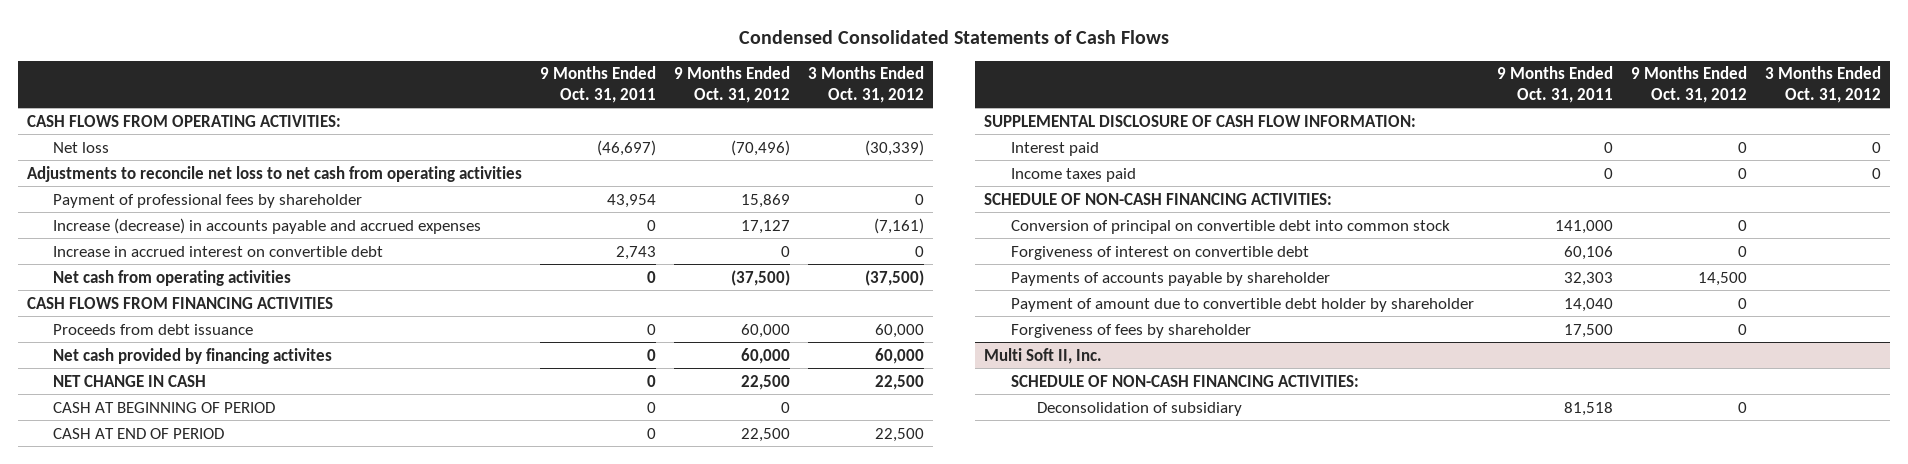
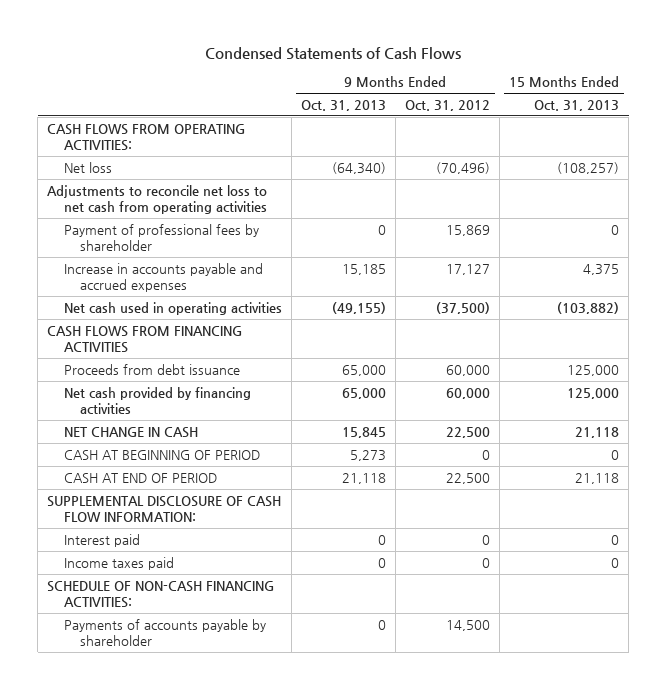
- Condensed Consolidated Statements of Cash Flows
+ Condensed Statements of Cash Flows
- | 9 Months Ended Oct. 31, 2011 | 9 Months Ended Oct. 31, 2012 | 3 Months Ended Oct. 31, 2012
+ | 9 Months Ended Oct. 31, 2013 | 9 Months Ended Oct. 31, 2012 | 15 Months Ended Oct. 31, 2013
- Increase (decrease) in accounts payable and accrued expenses | 0 | 17,127 | (7,161)
- Increase in accrued interest on convertible debt | 2,743 | 0 | 0
- Net cash from operating activities | 0 | (37,500) | (37,500)
+ Increase in accounts payable and accrued expenses | 15,185 | 17,127 | 4,375
+ Net cash used in operating activities | (49,155) | (37,500) | (103,882)
- Net cash provided by financing activites | 0 | 60,000 | 60,000
+ Net cash provided by financing activities | 65,000 | 60,000 | 125,000
- Conversion of principal on convertible debt into common stock | 141,000 | 0 |
- Forgiveness of interest on convertible debt | 60,106 | 0 |
- Payment of amount due to convertible debt holder by shareholder | 14,040 | 0 |
- Forgiveness of fees by shareholder | 17,500 | 0 |
- Multi Soft II, Inc.
- SCHEDULE OF NON-CASH FINANCING ACTIVITIES:
- Deconsolidation of subsidiary | 81,518 | 0 |

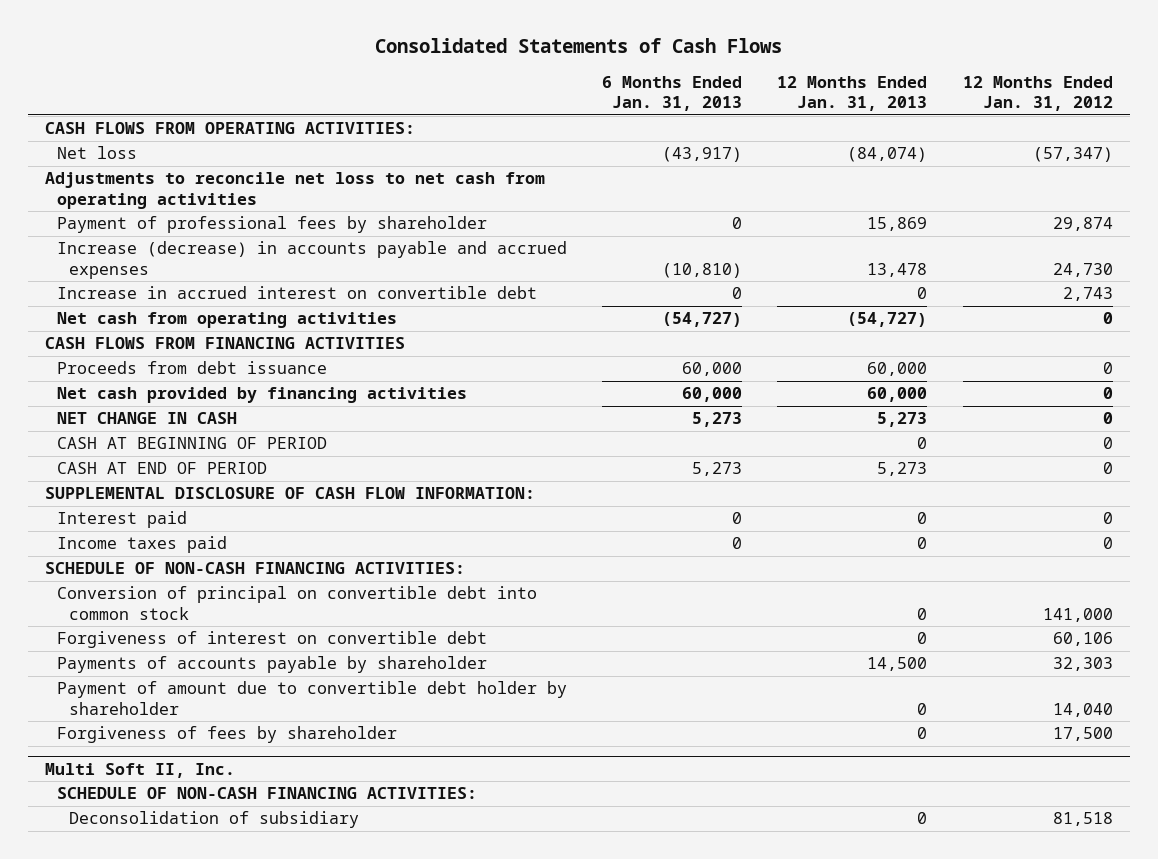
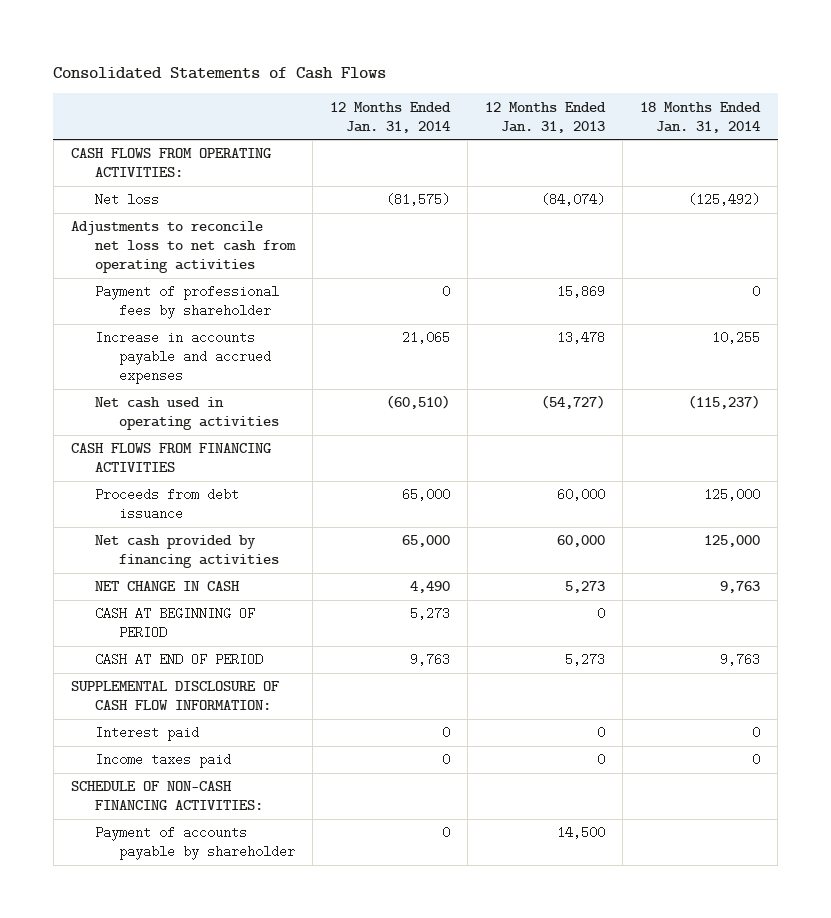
- | 6 Months Ended Jan. 31, 2013 | 12 Months Ended Jan. 31, 2013 | 12 Months Ended Jan. 31, 2012
+ | 12 Months Ended Jan. 31, 2014 | 12 Months Ended Jan. 31, 2013 | 18 Months Ended Jan. 31, 2014
- Increase (decrease) in accounts payable and accrued expenses | (10,810) | 13,478 | 24,730
- Increase in accrued interest on convertible debt | 0 | 0 | 2,743
- Net cash from operating activities | (54,727) | (54,727) | 0
+ Increase in accounts payable and accrued expenses | 21,065 | 13,478 | 10,255
+ Net cash used in operating activities | (60,510) | (54,727) | (115,237)
- Conversion of principal on convertible debt into common stock | | 0 | 141,000
- Forgiveness of interest on convertible debt | | 0 | 60,106
- Payments of accounts payable by shareholder | | 14,500 | 32,303
- Payment of amount due to convertible debt holder by shareholder | | 0 | 14,040
- Forgiveness of fees by shareholder | | 0 | 17,500
- Multi Soft II, Inc.
- SCHEDULE OF NON-CASH FINANCING ACTIVITIES:
- Deconsolidation of subsidiary | | 0 | 81,518
+ Payment of accounts payable by shareholder | 0 | 14,500 |

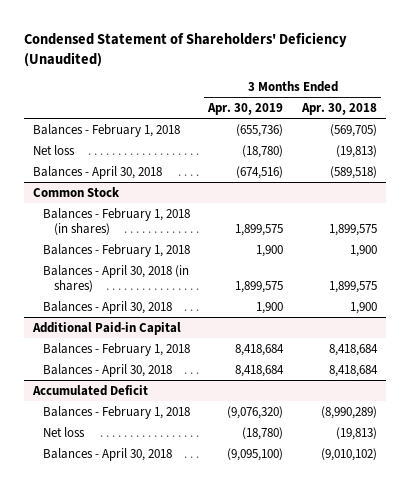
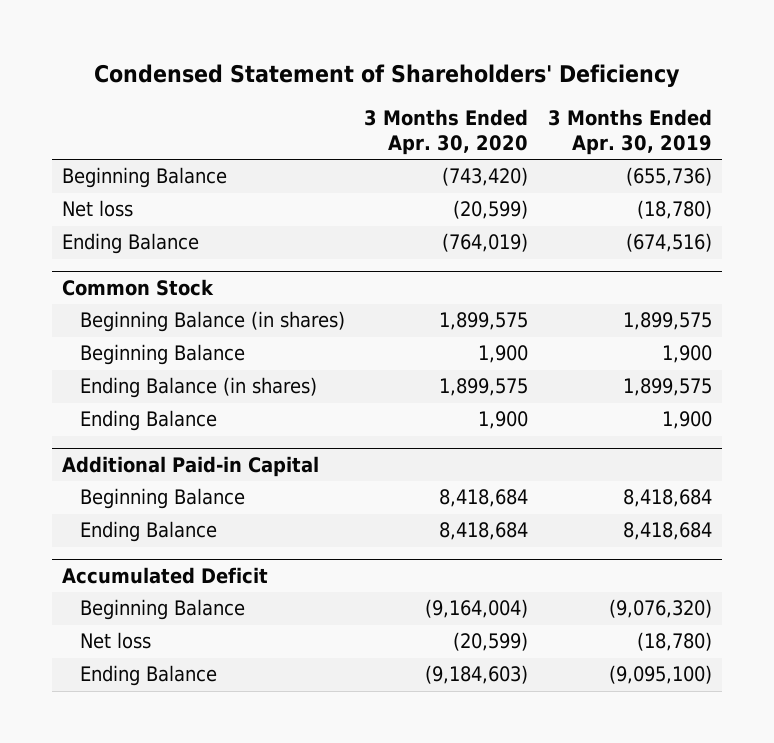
- Condensed Statement of Shareholders' Deficiency (Unaudited)
+ Condensed Statement of Shareholders' Deficiency
- | 3 Months Ended Apr. 30, 2019 | 3 Months Ended Apr. 30, 2018
+ | 3 Months Ended Apr. 30, 2020 | 3 Months Ended Apr. 30, 2019
- Balances - February 1, 2018 | (655,736) | (569,705)
+ Beginning Balance | (743,420) | (655,736)
- Balances - April 30, 2018 | (674,516) | (589,518)
+ Ending Balance | (764,019) | (674,516)
@ Common Stock
- Balances - February 1, 2018 (in shares) | 1,899,575 | 1,899,575
- Balances - February 1, 2018 | 1,900 | 1,900
- Balances - April 30, 2018 (in shares) | 1,899,575 | 1,899,575
- Balances - April 30, 2018 | 1,900 | 1,900
+ Beginning Balance (in shares) | 1,899,575 | 1,899,575
+ Beginning Balance | 1,900 | 1,900
+ Ending Balance (in shares) | 1,899,575 | 1,899,575
+ Ending Balance | 1,900 | 1,900
@ Additional Paid-in Capital
- Balances - February 1, 2018 | 8,418,684 | 8,418,684
- Balances - April 30, 2018 | 8,418,684 | 8,418,684
+ Beginning Balance | 8,418,684 | 8,418,684
+ Ending Balance | 8,418,684 | 8,418,684
@ Accumulated Deficit
- Balances - February 1, 2018 | (9,076,320) | (8,990,289)
+ Beginning Balance | (9,164,004) | (9,076,320)
- Balances - April 30, 2018 | (9,095,100) | (9,010,102)
+ Ending Balance | (9,184,603) | (9,095,100)

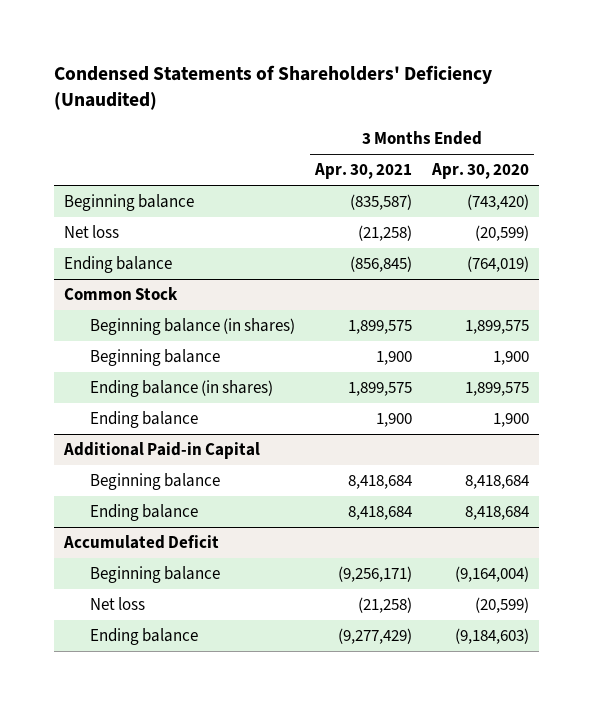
- Condensed Statement of Shareholders' Deficiency
+ Condensed Statements of Shareholders' Deficiency (Unaudited)
- | 3 Months Ended Apr. 30, 2020 | 3 Months Ended Apr. 30, 2019
+ | 3 Months Ended Apr. 30, 2021 | 3 Months Ended Apr. 30, 2020
- Beginning Balance | (743,420) | (655,736)
+ Beginning balance | (835,587) | (743,420)
- Ending Balance | (764,019) | (674,516)
+ Ending balance | (856,845) | (764,019)
@ Common Stock
- Beginning Balance (in shares) | 1,899,575 | 1,899,575
- Beginning Balance | 1,900 | 1,900
- Ending Balance (in shares) | 1,899,575 | 1,899,575
- Ending Balance | 1,900 | 1,900
+ Beginning balance (in shares) | 1,899,575 | 1,899,575
+ Beginning balance | 1,900 | 1,900
+ Ending balance (in shares) | 1,899,575 | 1,899,575
+ Ending balance | 1,900 | 1,900
@ Additional Paid-in Capital
- Beginning Balance | 8,418,684 | 8,418,684
- Ending Balance | 8,418,684 | 8,418,684
+ Beginning balance | 8,418,684 | 8,418,684
+ Ending balance | 8,418,684 | 8,418,684
@ Accumulated Deficit
- Beginning Balance | (9,164,004) | (9,076,320)
+ Beginning balance | (9,256,171) | (9,164,004)
- Ending Balance | (9,184,603) | (9,095,100)
+ Ending balance | (9,277,429) | (9,184,603)

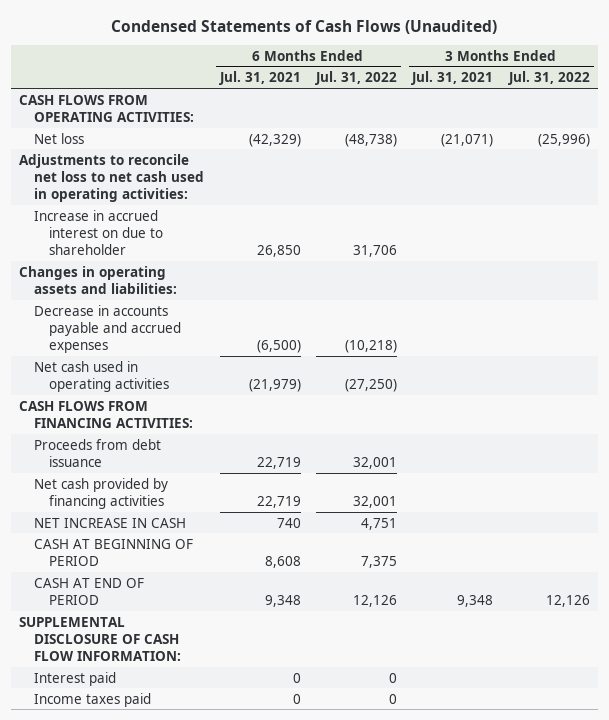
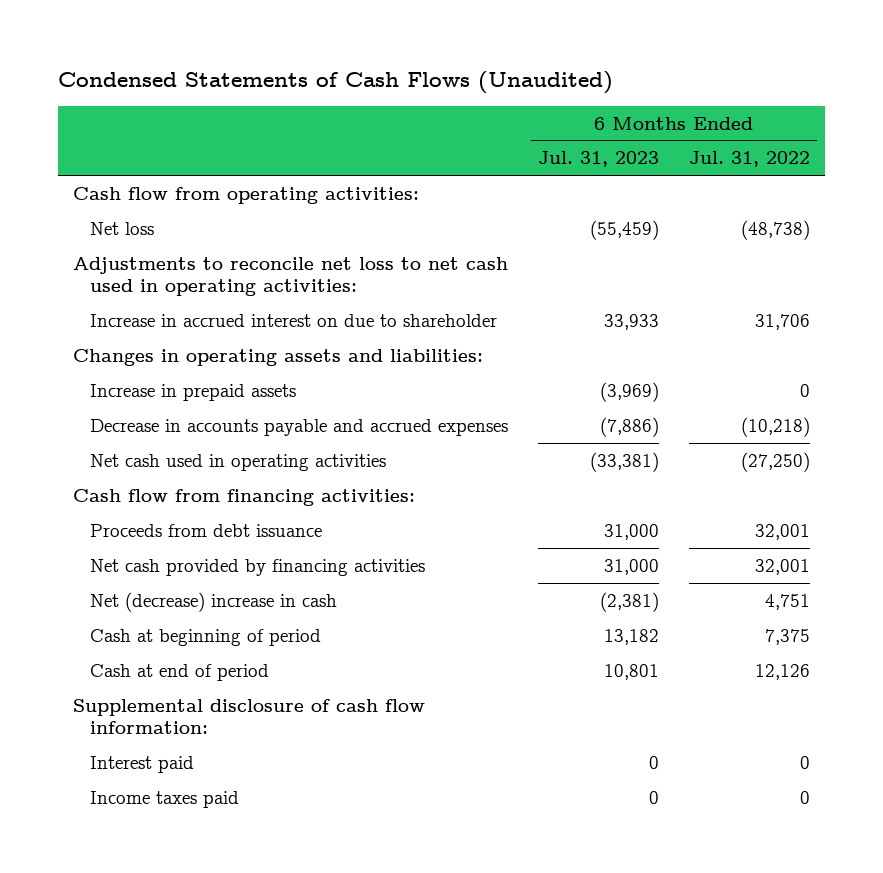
- | 6 Months Ended Jul. 31, 2021 | 6 Months Ended Jul. 31, 2022 | 3 Months Ended Jul. 31, 2021 | 3 Months Ended Jul. 31, 2022
+ | 6 Months Ended Jul. 31, 2023 | 6 Months Ended Jul. 31, 2022
- CASH FLOWS FROM OPERATING ACTIVITIES:
+ Cash flow from operating activities:
+ Increase in prepaid assets | (3,969) | 0
- CASH FLOWS FROM FINANCING ACTIVITIES:
+ Cash flow from financing activities:
- NET INCREASE IN CASH | 740 | 4,751 | |
- CASH AT BEGINNING OF PERIOD | 8,608 | 7,375 | |
- CASH AT END OF PERIOD | 9,348 | 12,126 | 9,348 | 12,126
- SUPPLEMENTAL DISCLOSURE OF CASH FLOW INFORMATION:
+ Net (decrease) increase in cash | (2,381) | 4,751
+ Cash at beginning of period | 13,182 | 7,375
+ Cash at end of period | 10,801 | 12,126
+ Supplemental disclosure of cash flow information:

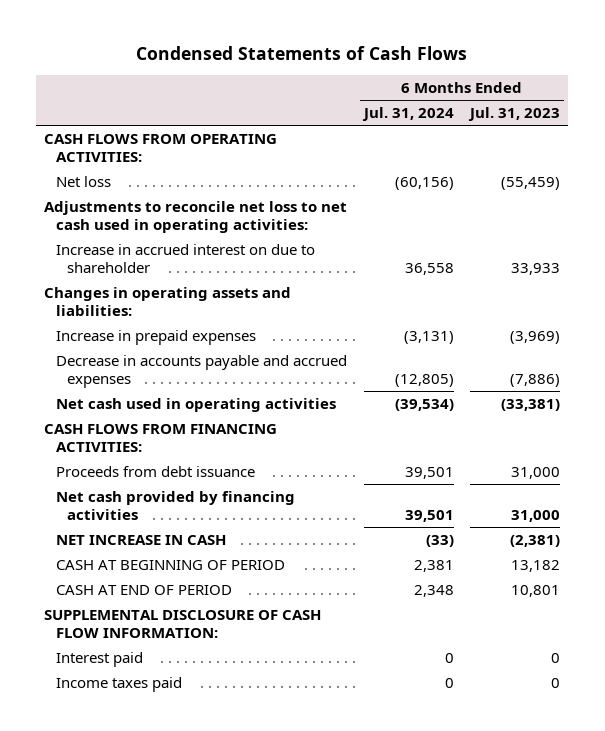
- Condensed Statements of Cash Flows (Unaudited)
+ Condensed Statements of Cash Flows
- | 6 Months Ended Jul. 31, 2023 | 6 Months Ended Jul. 31, 2022
+ | 6 Months Ended Jul. 31, 2024 | 6 Months Ended Jul. 31, 2023
- Cash flow from operating activities:
+ CASH FLOWS FROM OPERATING ACTIVITIES:
- Increase in prepaid assets | (3,969) | 0
+ Increase in prepaid expenses | (3,131) | (3,969)
- Cash flow from financing activities:
+ CASH FLOWS FROM FINANCING ACTIVITIES:
- Net (decrease) increase in cash | (2,381) | 4,751
- Cash at beginning of period | 13,182 | 7,375
- Cash at end of period | 10,801 | 12,126
- Supplemental disclosure of cash flow information:
+ NET INCREASE IN CASH | (33) | (2,381)
+ CASH AT BEGINNING OF PERIOD | 2,381 | 13,182
+ CASH AT END OF PERIOD | 2,348 | 10,801
+ SUPPLEMENTAL DISCLOSURE OF CASH FLOW INFORMATION:

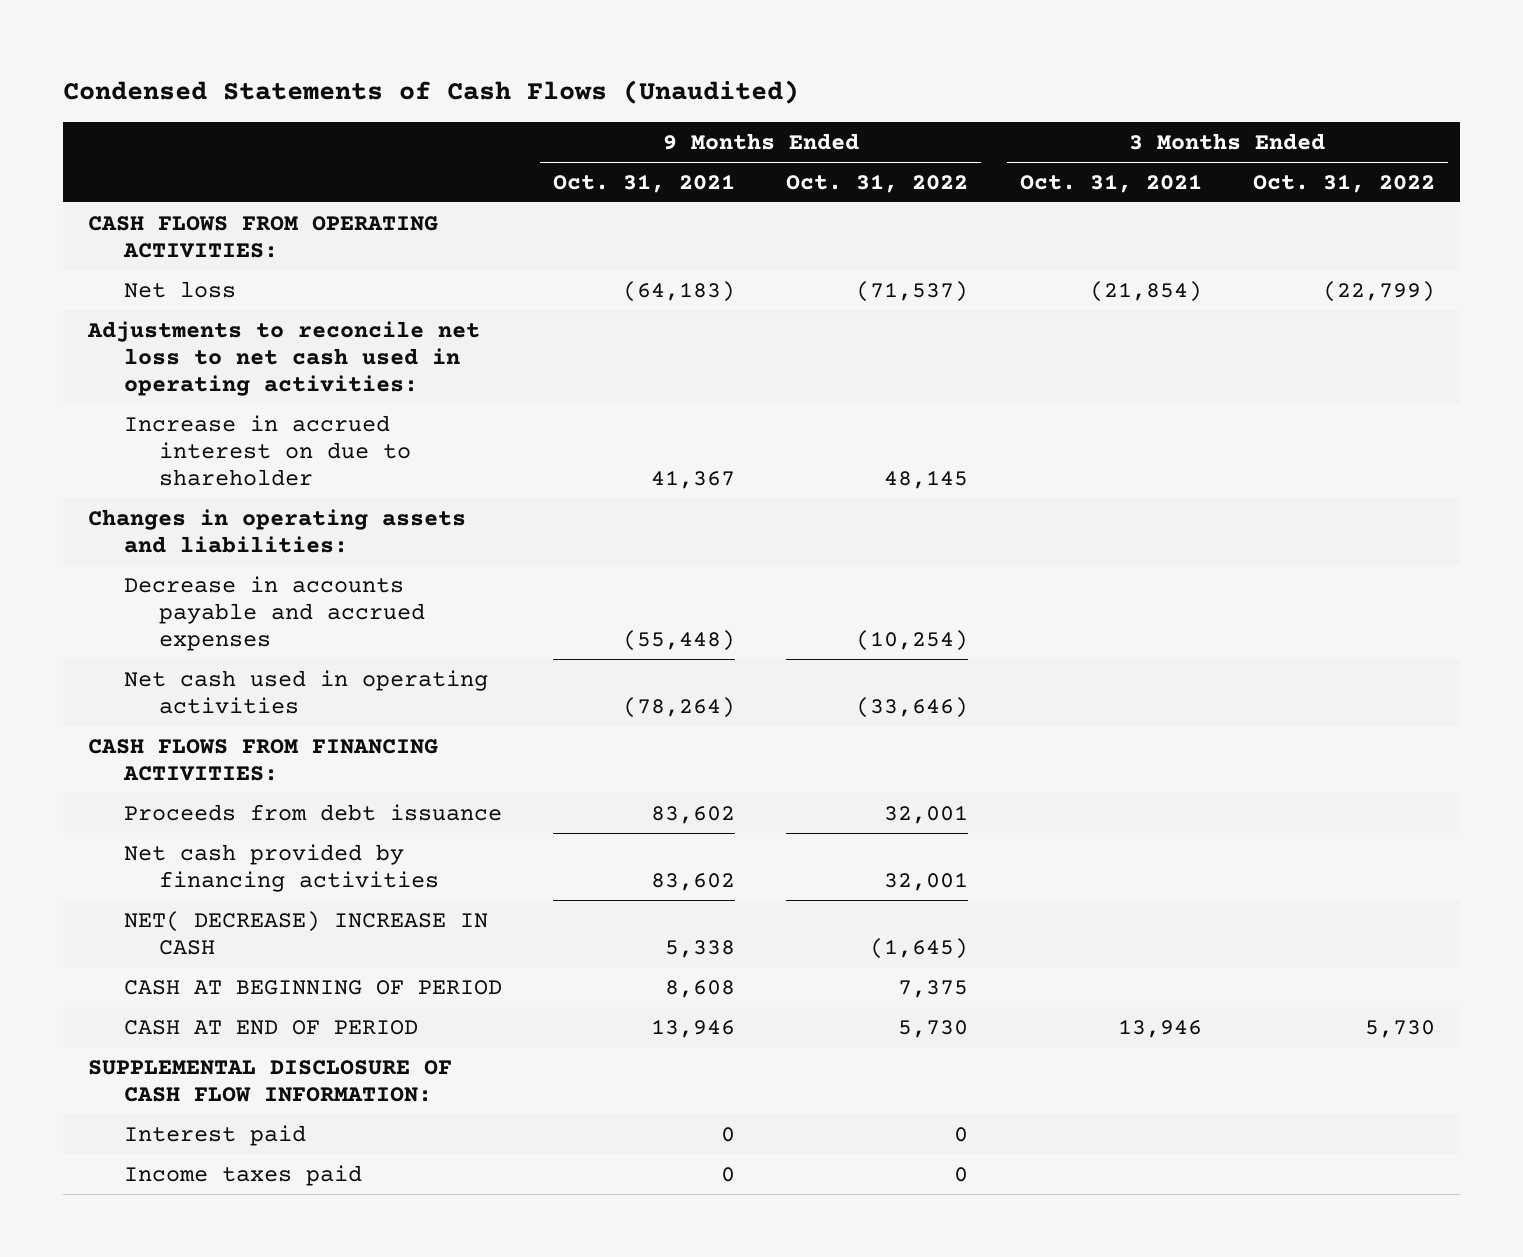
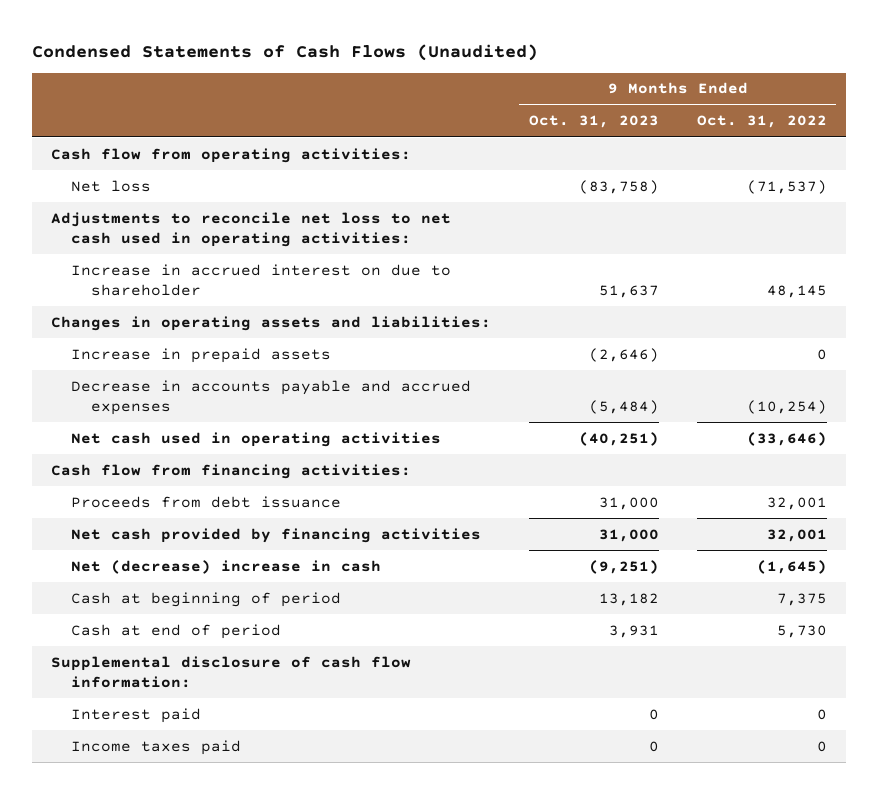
- | 9 Months Ended Oct. 31, 2021 | 9 Months Ended Oct. 31, 2022 | 3 Months Ended Oct. 31, 2021 | 3 Months Ended Oct. 31, 2022
+ | 9 Months Ended Oct. 31, 2023 | 9 Months Ended Oct. 31, 2022
- CASH FLOWS FROM OPERATING ACTIVITIES:
+ Cash flow from operating activities:
+ Increase in prepaid assets | (2,646) | 0
- CASH FLOWS FROM FINANCING ACTIVITIES:
+ Cash flow from financing activities:
- NET( DECREASE) INCREASE IN CASH | 5,338 | (1,645) | |
- CASH AT BEGINNING OF PERIOD | 8,608 | 7,375 | |
- CASH AT END OF PERIOD | 13,946 | 5,730 | 13,946 | 5,730
- SUPPLEMENTAL DISCLOSURE OF CASH FLOW INFORMATION:
+ Net (decrease) increase in cash | (9,251) | (1,645)
+ Cash at beginning of period | 13,182 | 7,375
+ Cash at end of period | 3,931 | 5,730
+ Supplemental disclosure of cash flow information:

